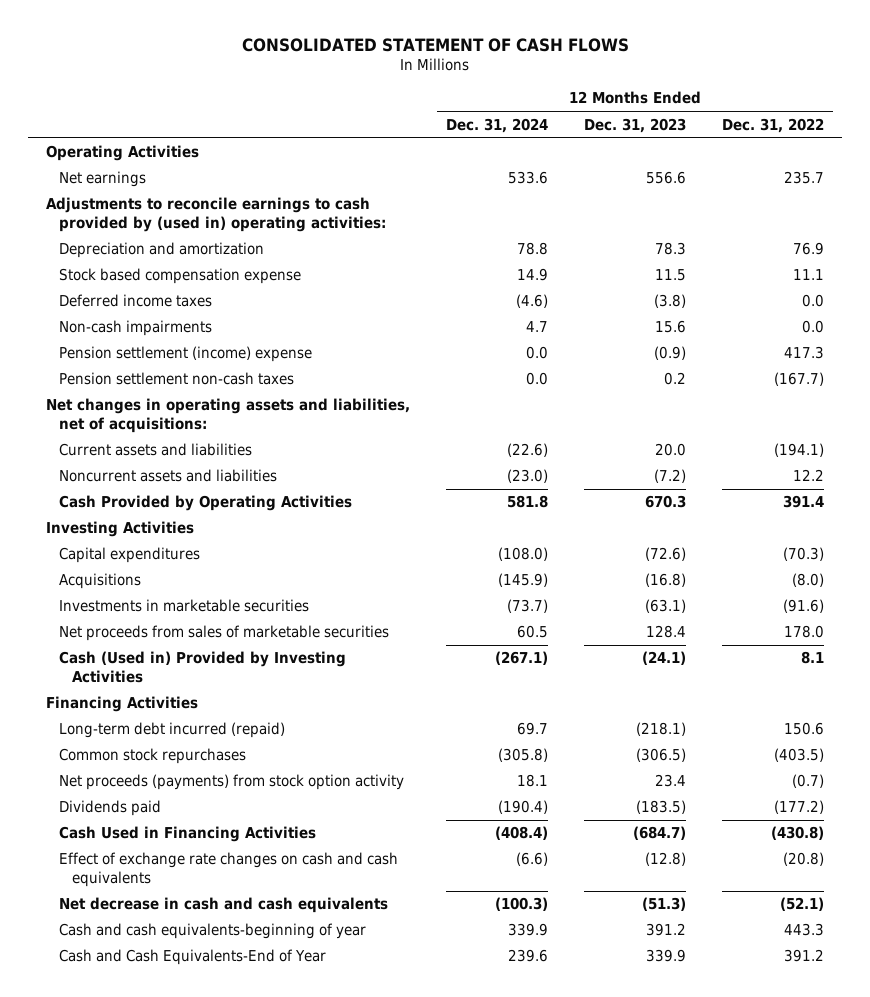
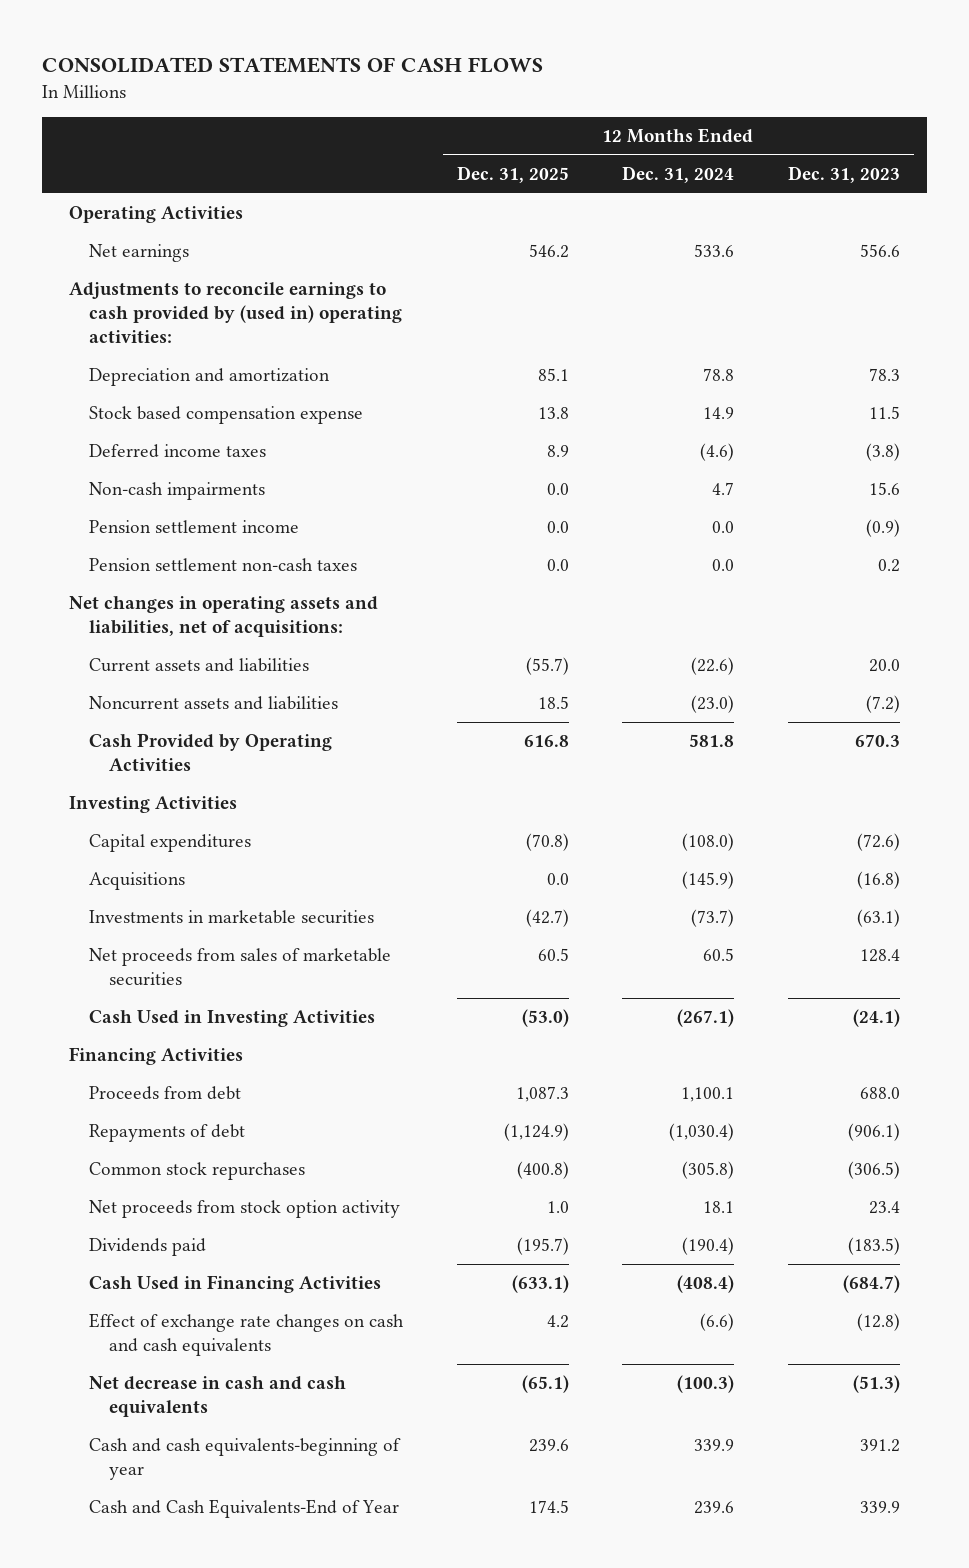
- CONSOLIDATED STATEMENT OF CASH FLOWS
+ CONSOLIDATED STATEMENTS OF CASH FLOWS
- | 12 Months Ended Dec. 31, 2024 | 12 Months Ended Dec. 31, 2023 | 12 Months Ended Dec. 31, 2022
+ | 12 Months Ended Dec. 31, 2025 | 12 Months Ended Dec. 31, 2024 | 12 Months Ended Dec. 31, 2023
- Pension settlement (income) expense | 0.0 | (0.9) | 417.3
+ Pension settlement income | 0.0 | 0.0 | (0.9)
- Cash (Used in) Provided by Investing Activities | (267.1) | (24.1) | 8.1
+ Cash Used in Investing Activities | (53.0) | (267.1) | (24.1)
- Long-term debt incurred (repaid) | 69.7 | (218.1) | 150.6
+ Proceeds from debt | 1,087.3 | 1,100.1 | 688.0
+ Repayments of debt | (1,124.9) | (1,030.4) | (906.1)
- Net proceeds (payments) from stock option activity | 18.1 | 23.4 | (0.7)
+ Net proceeds from stock option activity | 1.0 | 18.1 | 23.4

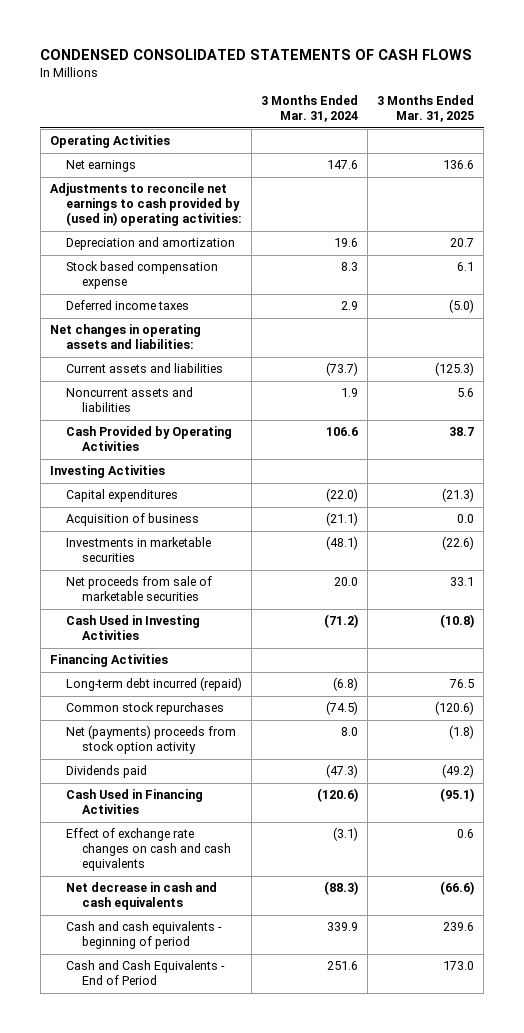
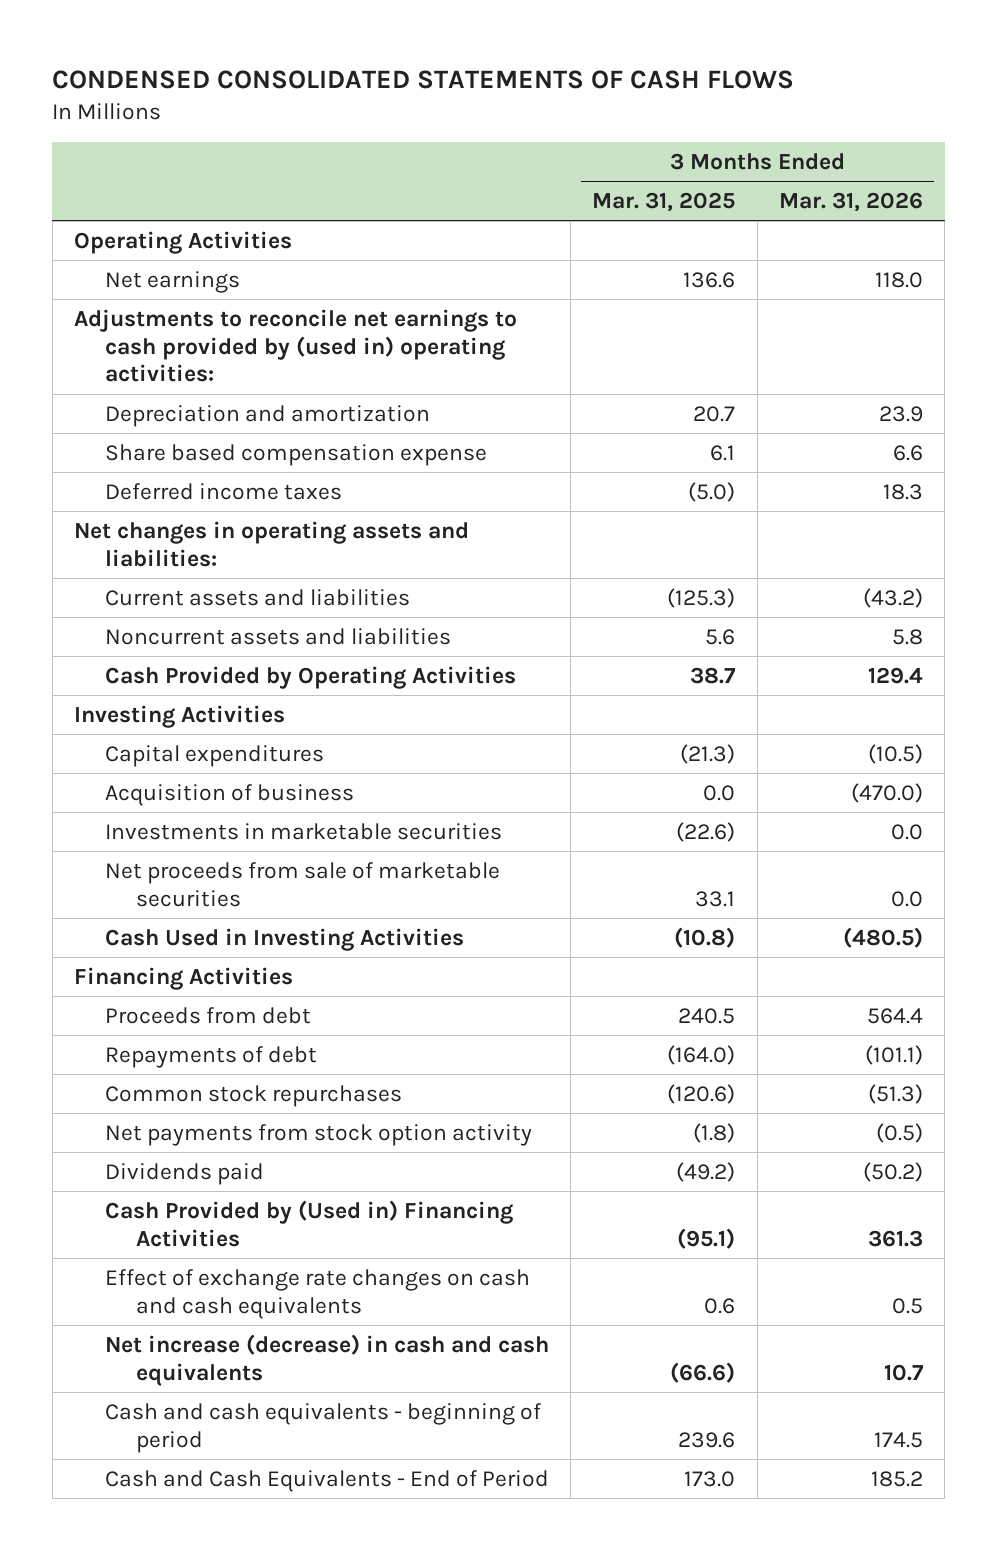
- | 3 Months Ended Mar. 31, 2024 | 3 Months Ended Mar. 31, 2025
+ | 3 Months Ended Mar. 31, 2025 | 3 Months Ended Mar. 31, 2026
- Stock based compensation expense | 8.3 | 6.1
+ Share based compensation expense | 6.1 | 6.6
- Long-term debt incurred (repaid) | (6.8) | 76.5
+ Proceeds from debt | 240.5 | 564.4
+ Repayments of debt | (164.0) | (101.1)
- Net (payments) proceeds from stock option activity | 8.0 | (1.8)
+ Net payments from stock option activity | (1.8) | (0.5)
- Cash Used in Financing Activities | (120.6) | (95.1)
+ Cash Provided by (Used in) Financing Activities | (95.1) | 361.3
- Net decrease in cash and cash equivalents | (88.3) | (66.6)
+ Net increase (decrease) in cash and cash equivalents | (66.6) | 10.7

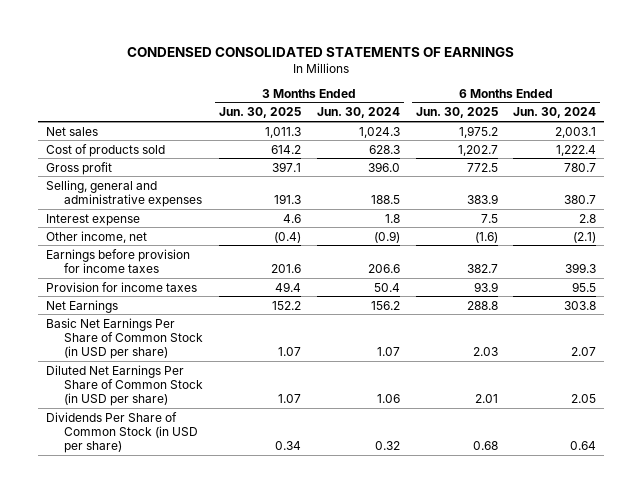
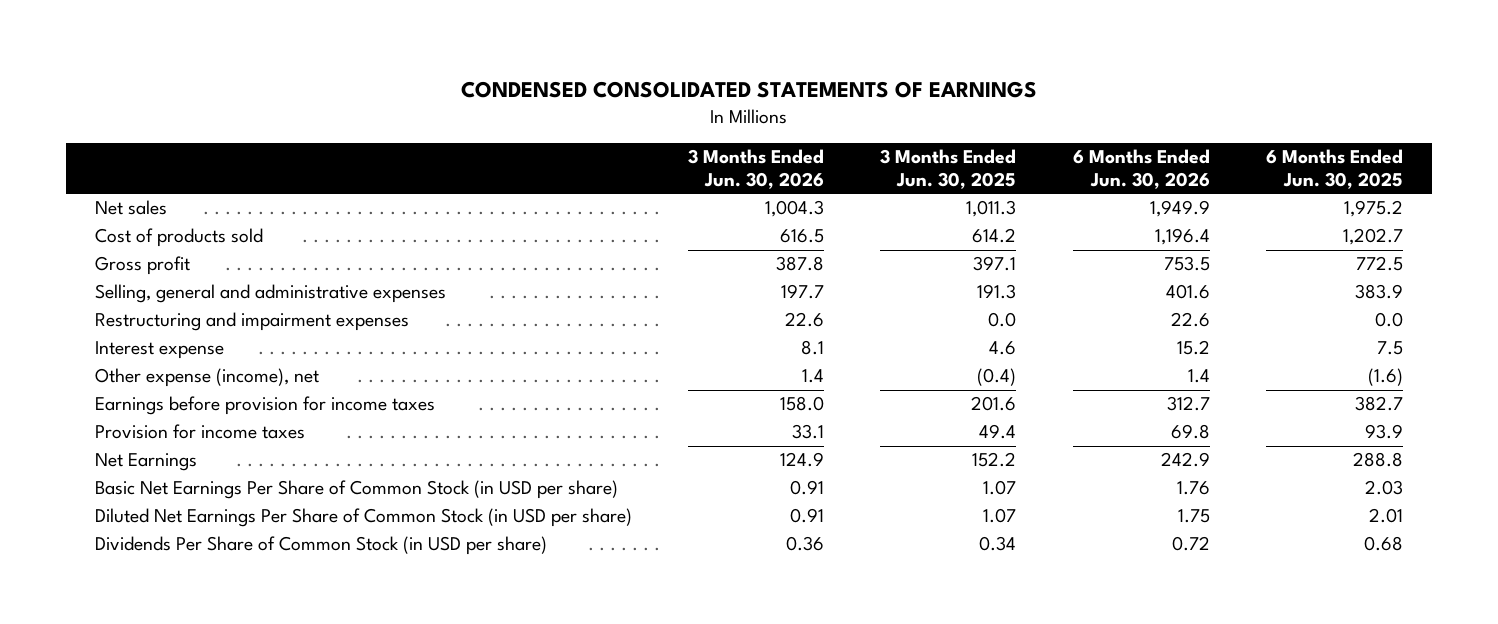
- | 3 Months Ended Jun. 30, 2025 | 3 Months Ended Jun. 30, 2024 | 6 Months Ended Jun. 30, 2025 | 6 Months Ended Jun. 30, 2024
+ | 3 Months Ended Jun. 30, 2026 | 3 Months Ended Jun. 30, 2025 | 6 Months Ended Jun. 30, 2026 | 6 Months Ended Jun. 30, 2025
+ Restructuring and impairment expenses | 22.6 | 0.0 | 22.6 | 0.0
- Other income, net | (0.4) | (0.9) | (1.6) | (2.1)
+ Other expense (income), net | 1.4 | (0.4) | 1.4 | (1.6)

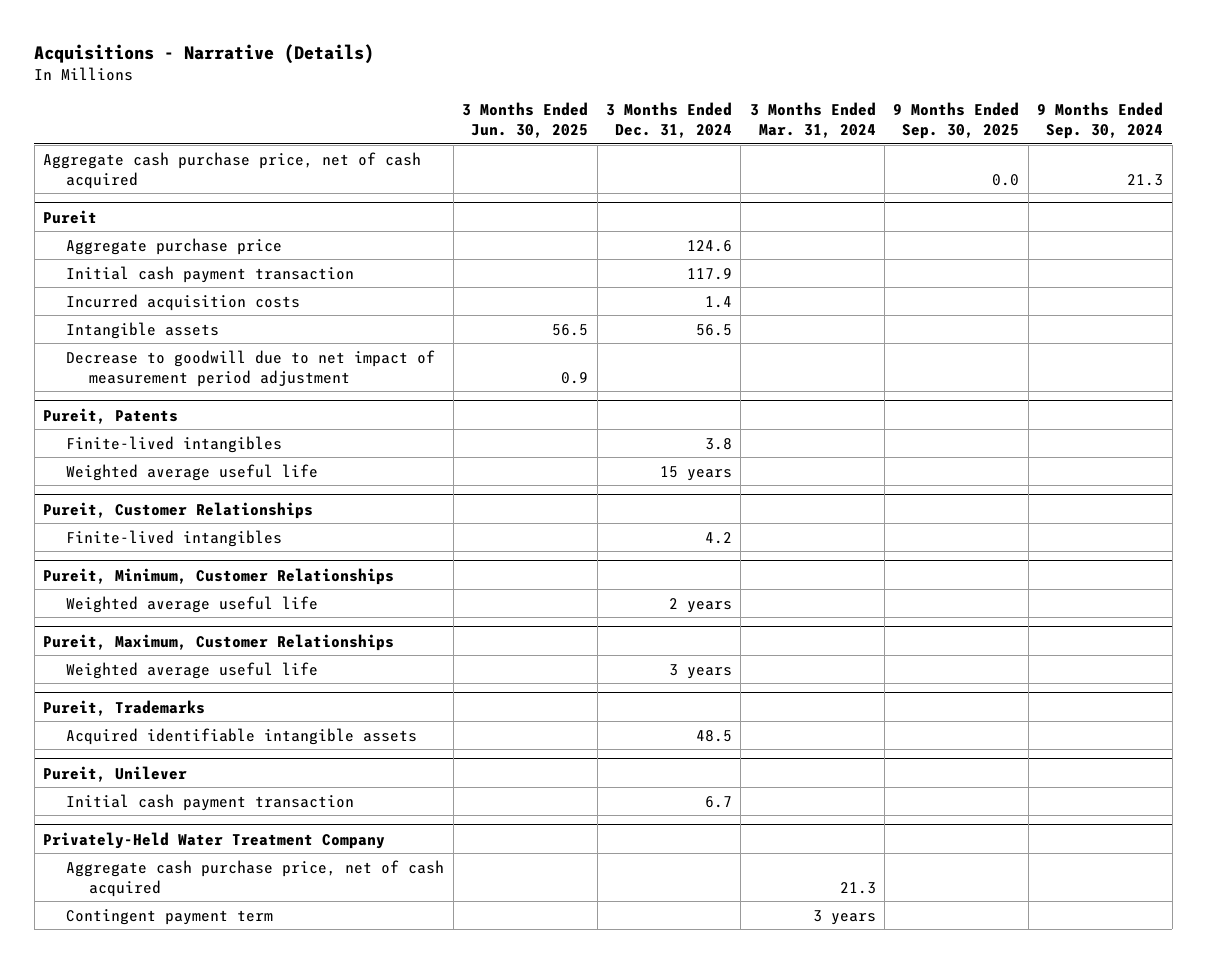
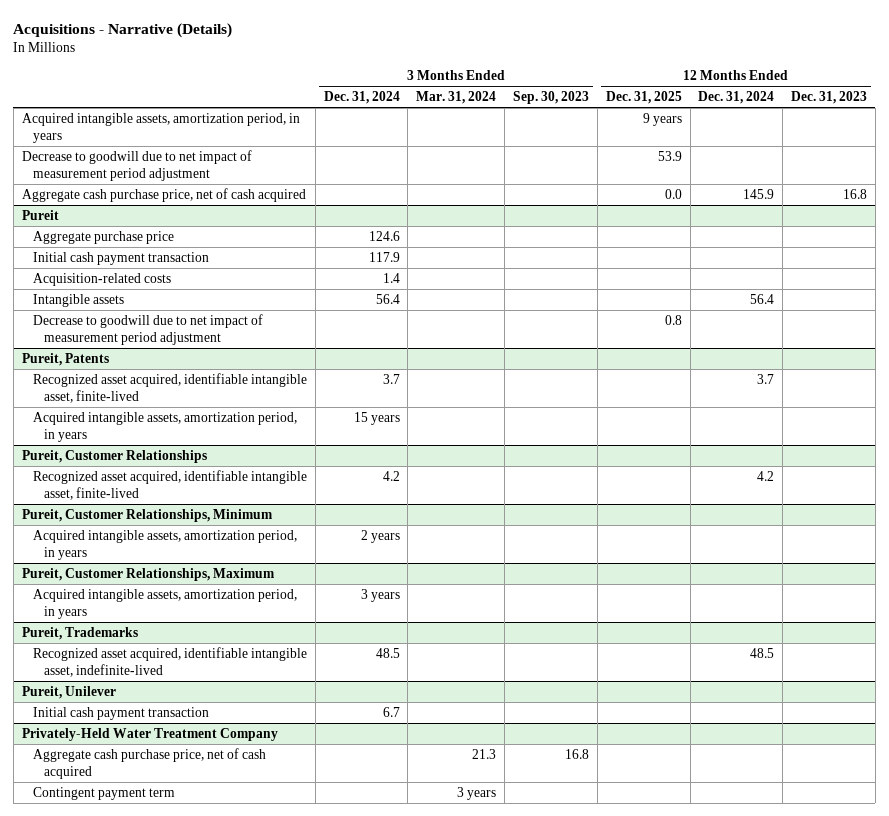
- | 3 Months Ended Jun. 30, 2025 | 3 Months Ended Dec. 31, 2024 | 3 Months Ended Mar. 31, 2024 | 9 Months Ended Sep. 30, 2025 | 9 Months Ended Sep. 30, 2024
+ | 3 Months Ended Dec. 31, 2024 | 3 Months Ended Mar. 31, 2024 | 3 Months Ended Sep. 30, 2023 | 12 Months Ended Dec. 31, 2025 | 12 Months Ended Dec. 31, 2024 | 12 Months Ended Dec. 31, 2023
+ Acquired intangible assets, amortization period, in years | | | | 9 years | |
+ Decrease to goodwill due to net impact of measurement period adjustment | | | | 53.9 | |
@ Pureit
- Incurred acquisition costs | | 1.4 | | |
- Intangible assets | 56.5 | 56.5 | | |
+ Acquisition-related costs | 1.4 | | | | |
+ Intangible assets | 56.4 | | | | 56.4 |
@ Pureit, Patents
- Finite-lived intangibles | | 3.8 | | |
- Weighted average useful life | | 15 years | | |
+ Recognized asset acquired, identifiable intangible asset, finite-lived | 3.7 | | | | 3.7 |
+ Acquired intangible assets, amortization period, in years | 15 years | | | | |
@ Pureit, Customer Relationships
- Finite-lived intangibles | | 4.2 | | |
- Pureit, Minimum, Customer Relationships
- Weighted average useful life | | 2 years | | |
- Pureit, Maximum, Customer Relationships
- Weighted average useful life | | 3 years | | |
@ Pureit, Customer Relationships
+ Recognized asset acquired, identifiable intangible asset, finite-lived | 4.2 | | | | 4.2 |
+ Pureit, Customer Relationships, Minimum
+ Acquired intangible assets, amortization period, in years | 2 years | | | | |
+ Pureit, Customer Relationships, Maximum
+ Acquired intangible assets, amortization period, in years | 3 years | | | | |
@ Pureit, Trademarks
- Acquired identifiable intangible assets | | 48.5 | | |
+ Recognized asset acquired, identifiable intangible asset, indefinite-lived | 48.5 | | | | 48.5 |

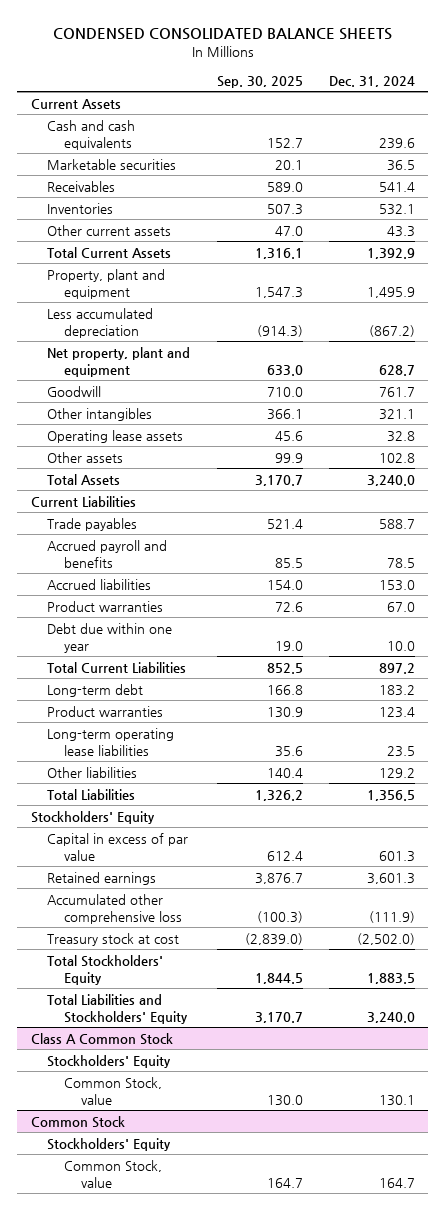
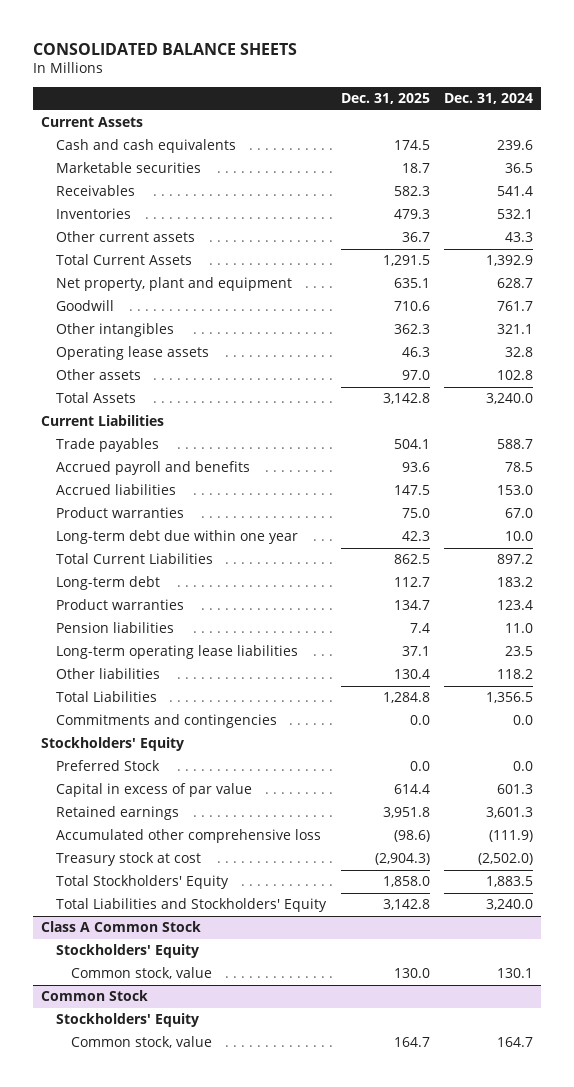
- CONDENSED CONSOLIDATED BALANCE SHEETS
+ CONSOLIDATED BALANCE SHEETS
- | Sep. 30, 2025 | Dec. 31, 2024
+ | Dec. 31, 2025 | Dec. 31, 2024
- Property, plant and equipment | 1,547.3 | 1,495.9
- Less accumulated depreciation | (914.3) | (867.2)
- Debt due within one year | 19.0 | 10.0
+ Long-term debt due within one year | 42.3 | 10.0
+ Pension liabilities | 7.4 | 11.0
- Other liabilities | 140.4 | 129.2
+ Other liabilities | 130.4 | 118.2
+ Commitments and contingencies | 0.0 | 0.0
+ Preferred Stock | 0.0 | 0.0
@ Class A Common Stock
- Common Stock, value | 130.0 | 130.1
+ Common stock, value | 130.0 | 130.1
@ Common Stock
- Common Stock, value | 164.7 | 164.7
+ Common stock, value | 164.7 | 164.7

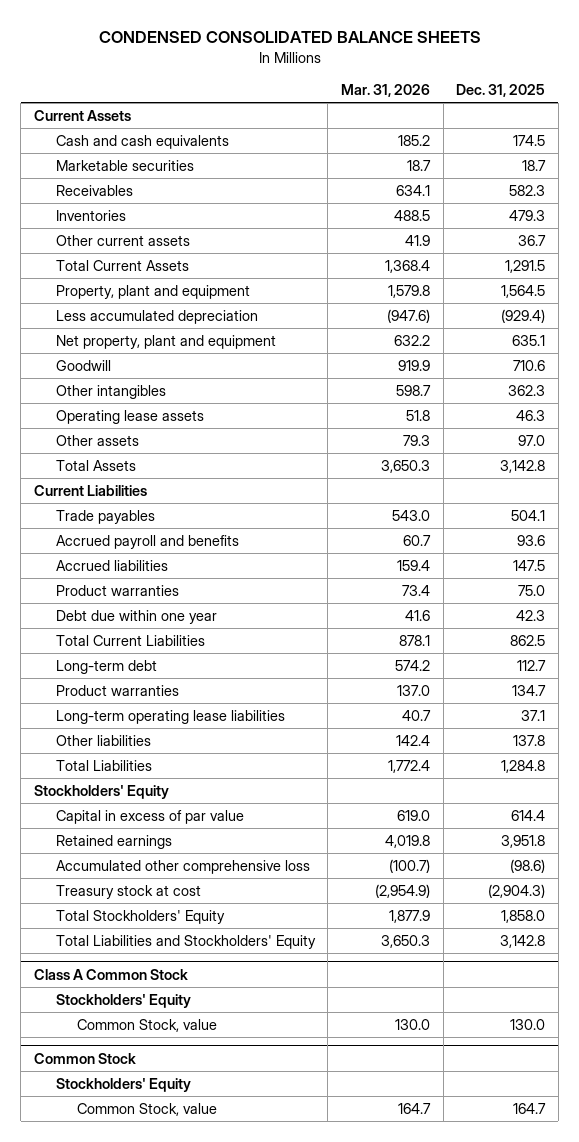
- CONSOLIDATED BALANCE SHEETS
+ CONDENSED CONSOLIDATED BALANCE SHEETS
- | Dec. 31, 2025 | Dec. 31, 2024
+ | Mar. 31, 2026 | Dec. 31, 2025
+ Property, plant and equipment | 1,579.8 | 1,564.5
+ Less accumulated depreciation | (947.6) | (929.4)
- Long-term debt due within one year | 42.3 | 10.0
+ Debt due within one year | 41.6 | 42.3
- Pension liabilities | 7.4 | 11.0
- Other liabilities | 130.4 | 118.2
+ Other liabilities | 142.4 | 137.8
- Commitments and contingencies | 0.0 | 0.0
- Preferred Stock | 0.0 | 0.0
@ Class A Common Stock
- Common stock, value | 130.0 | 130.1
+ Common Stock, value | 130.0 | 130.0
@ Common Stock
- Common stock, value | 164.7 | 164.7
+ Common Stock, value | 164.7 | 164.7

